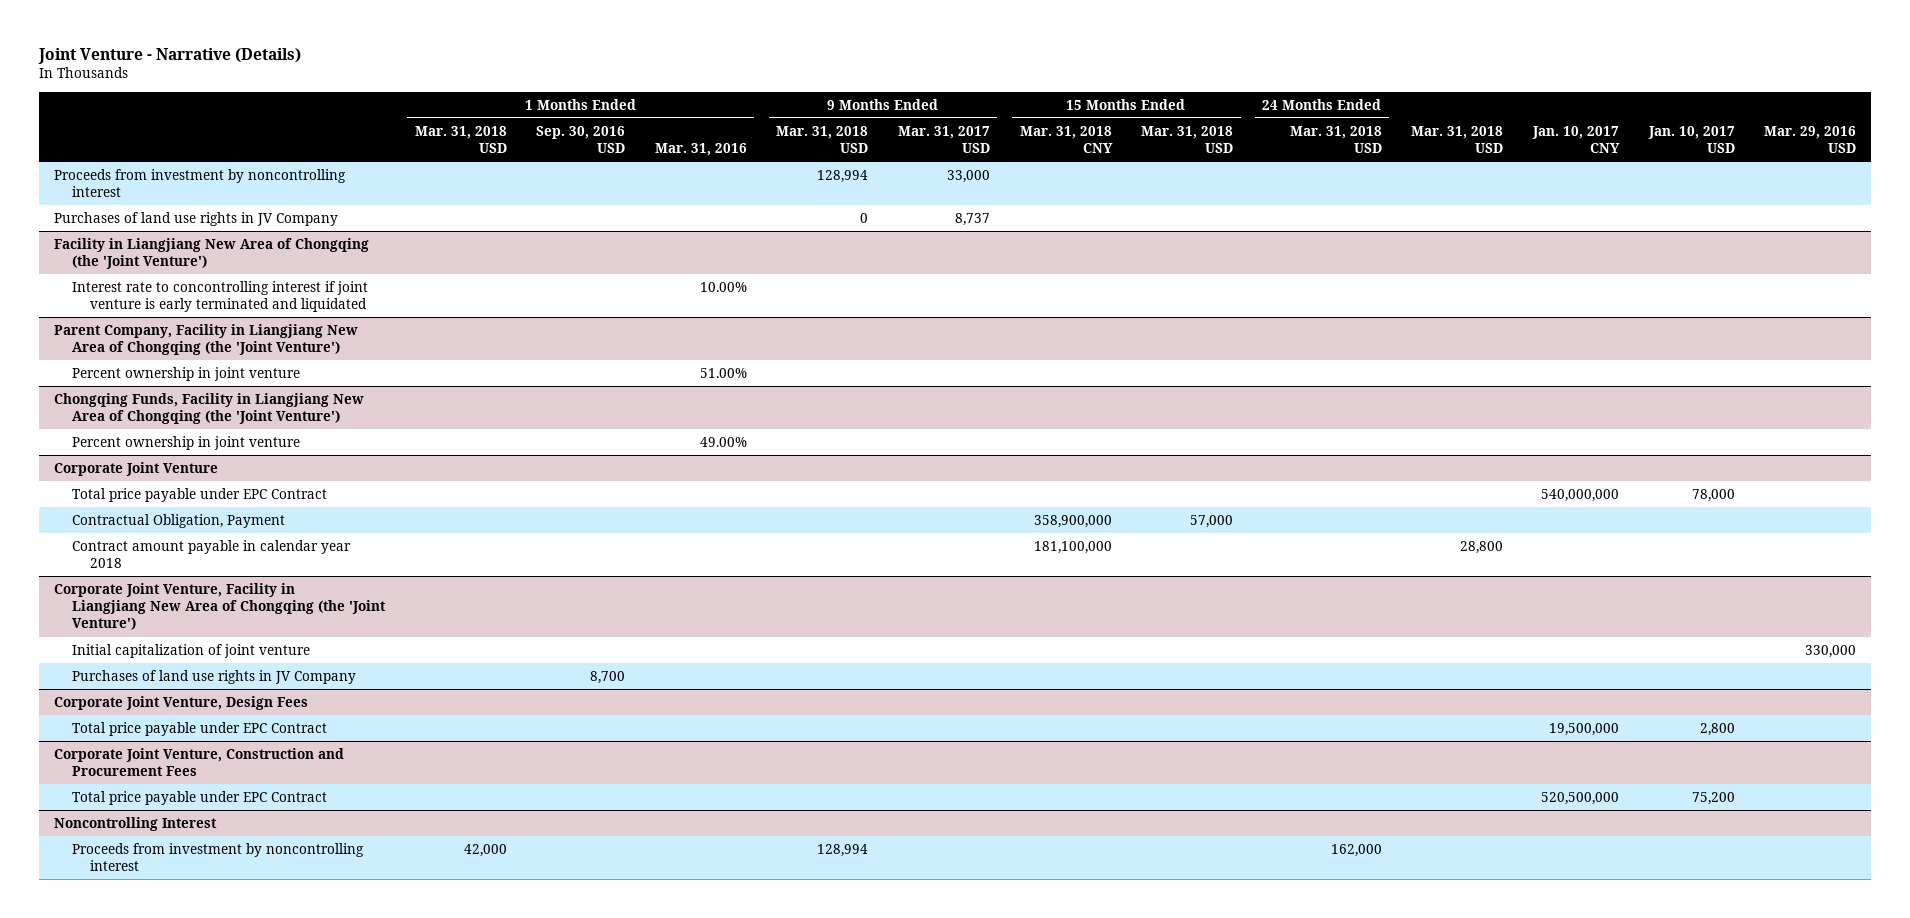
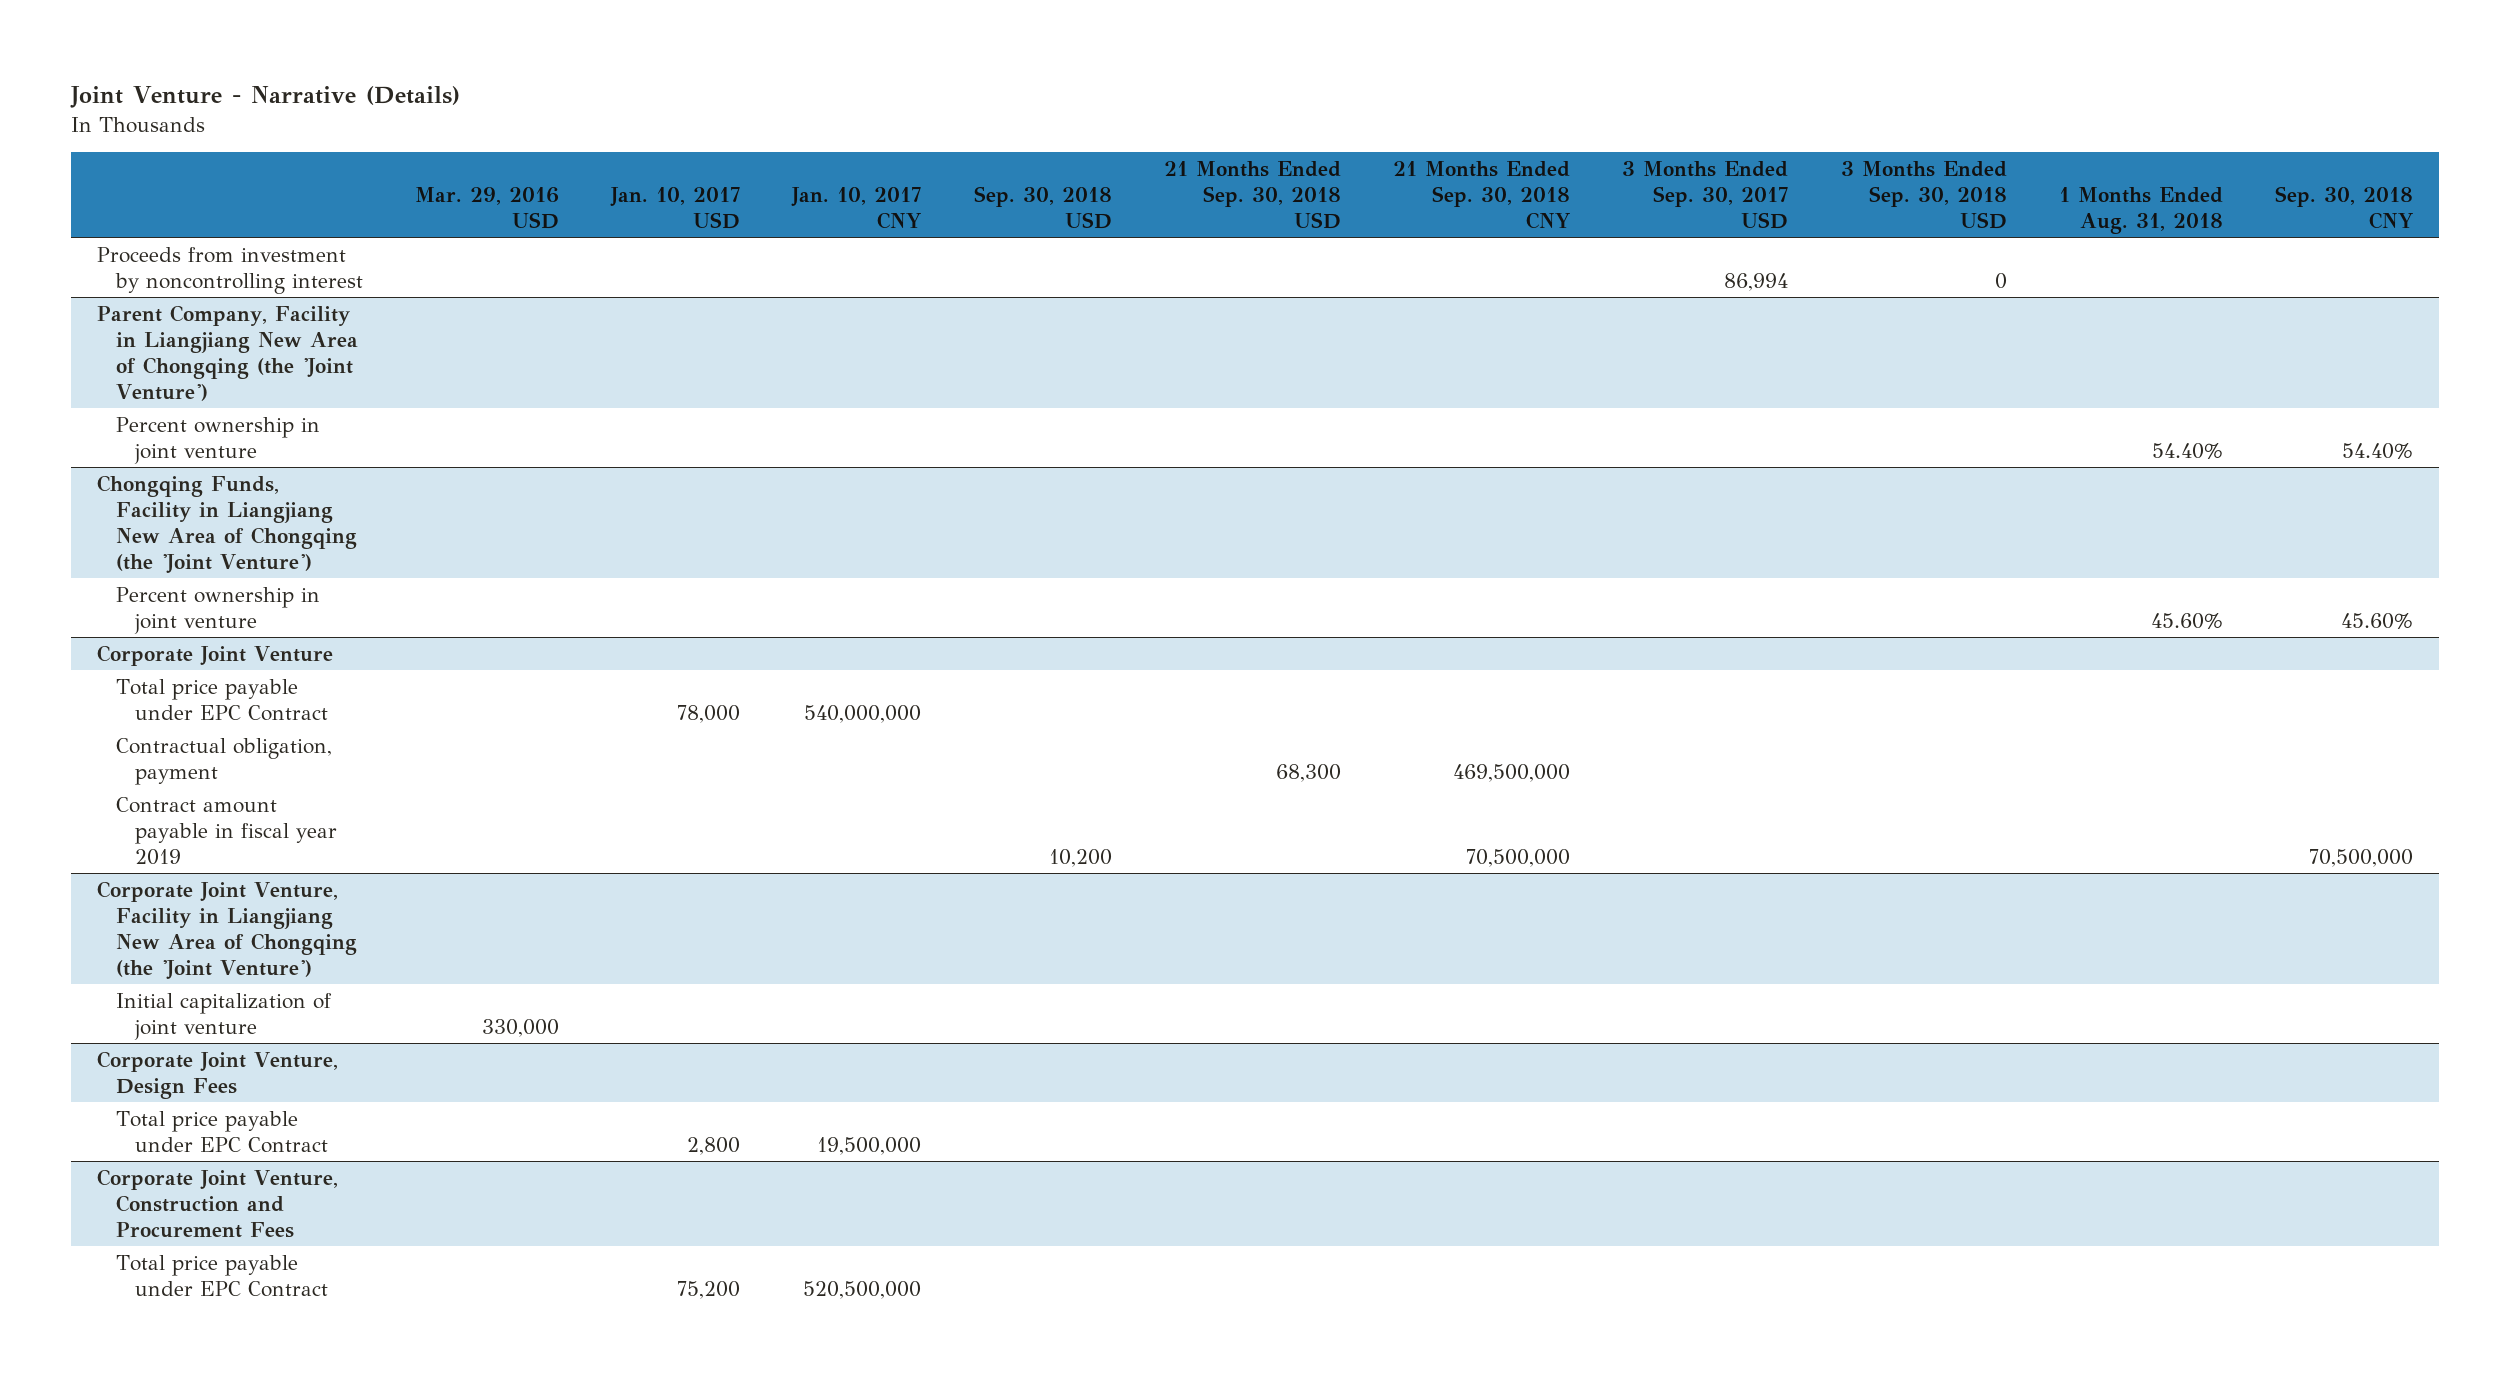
- | 1 Months Ended Mar. 31, 2018 USD | 1 Months Ended Sep. 30, 2016 USD | 1 Months Ended Mar. 31, 2016 | 9 Months Ended Mar. 31, 2018 USD | 9 Months Ended Mar. 31, 2017 USD | 15 Months Ended Mar. 31, 2018 CNY | 15 Months Ended Mar. 31, 2018 USD | 24 Months Ended Mar. 31, 2018 USD | Mar. 31, 2018 USD | Jan. 10, 2017 CNY | Jan. 10, 2017 USD | Mar. 29, 2016 USD
+ | Mar. 29, 2016 USD | Jan. 10, 2017 USD | Jan. 10, 2017 CNY | Sep. 30, 2018 USD | 21 Months Ended Sep. 30, 2018 USD | 21 Months Ended Sep. 30, 2018 CNY | 3 Months Ended Sep. 30, 2017 USD | 3 Months Ended Sep. 30, 2018 USD | 1 Months Ended Aug. 31, 2018 | Sep. 30, 2018 CNY
- Purchases of land use rights in JV Company | | | | 0 | 8,737 | | | | | | |
- Facility in Liangjiang New Area of Chongqing (the 'Joint Venture')
- Interest rate to concontrolling interest if joint venture is early terminated and liquidated | | | 10.00% | | | | | | | | |
@ Corporate Joint Venture
- Contractual Obligation, Payment | | | | | | 358,900,000 | 57,000 | | | | |
- Contract amount payable in calendar year 2018 | | | | | | 181,100,000 | | | 28,800 | | |
+ Contractual obligation, payment | | | | | 68,300 | 469,500,000 | | | |
+ Contract amount payable in fiscal year 2019 | | | | 10,200 | | 70,500,000 | | | | 70,500,000
@ Corporate Joint Venture, Facility in Liangjiang New Area of Chongqing (the 'Joint Venture')
- Purchases of land use rights in JV Company | | 8,700 | | | | | | | | | |
- Noncontrolling Interest
- Proceeds from investment by noncontrolling interest | 42,000 | | | 128,994 | | | | 162,000 | | | |

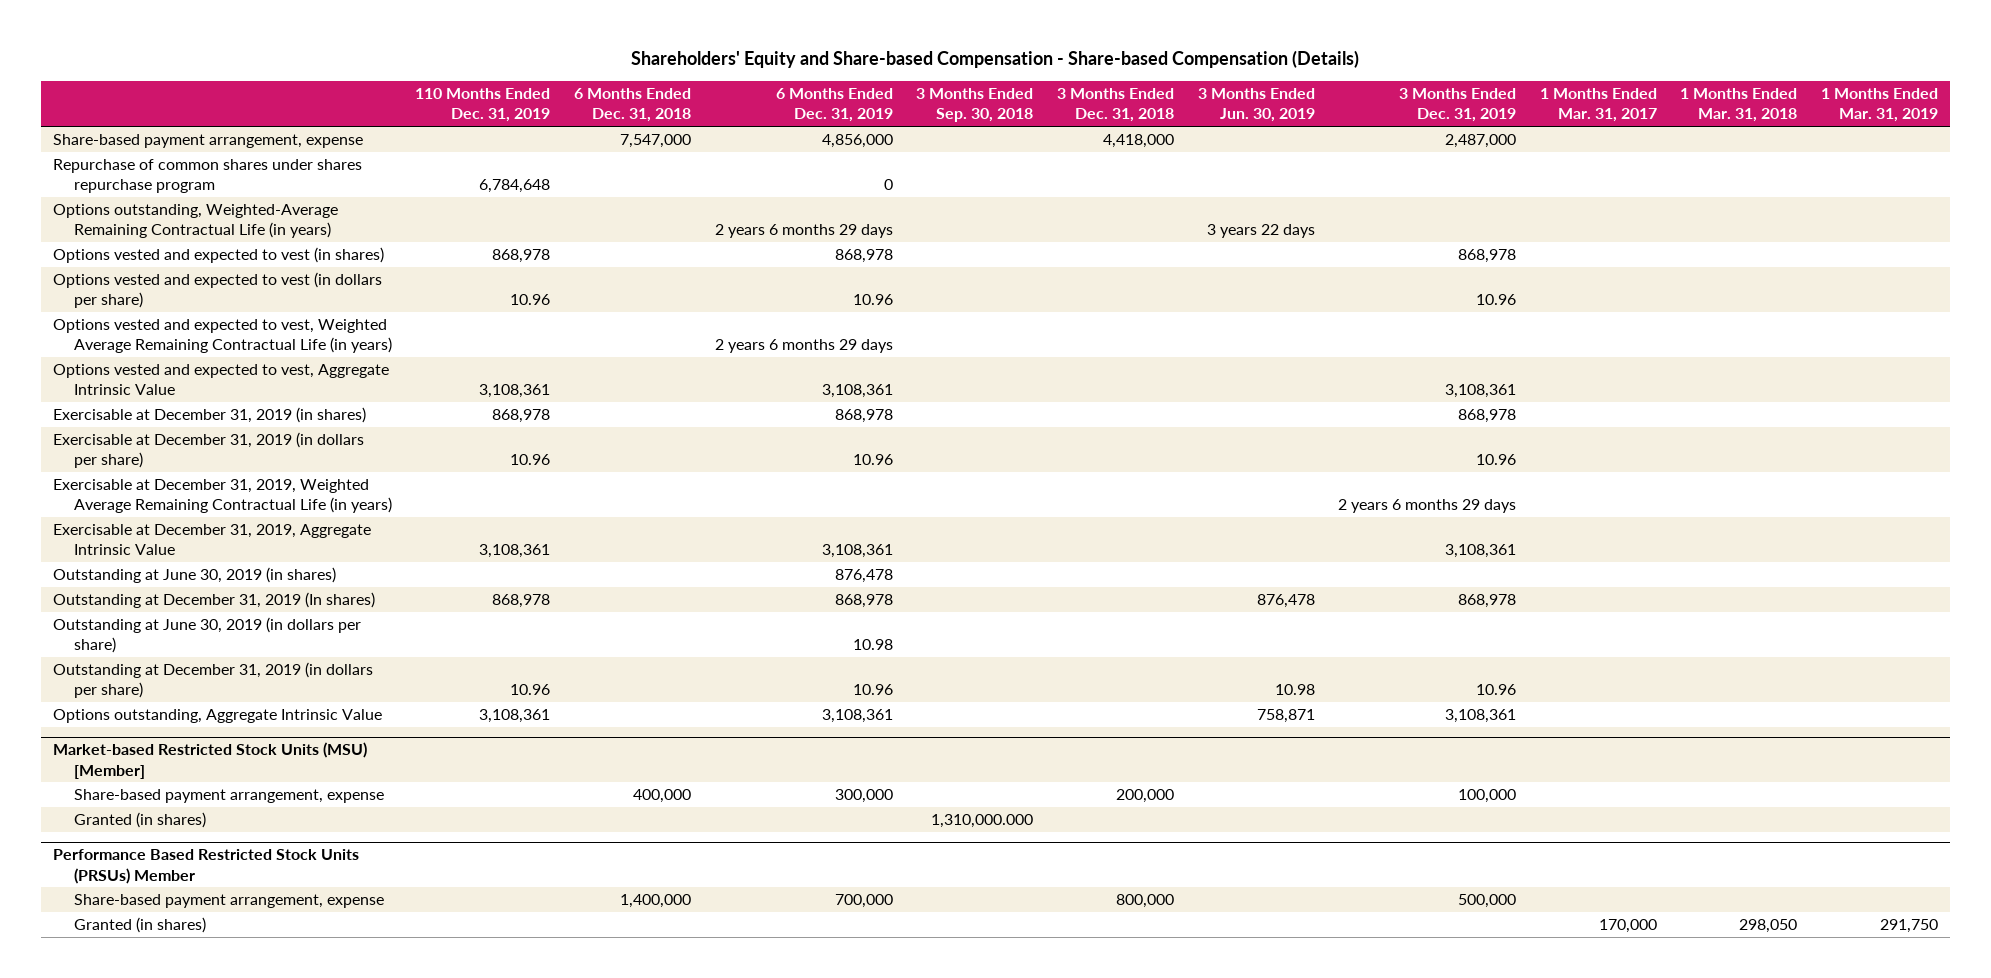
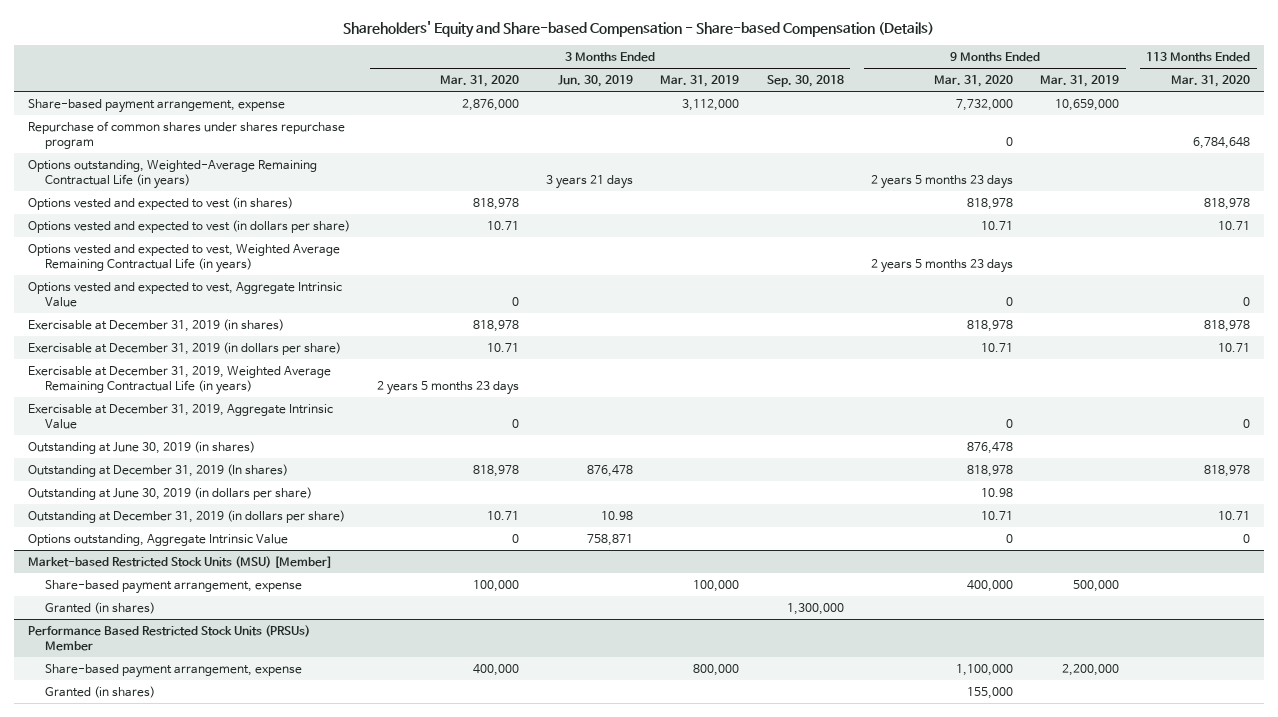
- | 110 Months Ended Dec. 31, 2019 | 6 Months Ended Dec. 31, 2018 | 6 Months Ended Dec. 31, 2019 | 3 Months Ended Sep. 30, 2018 | 3 Months Ended Dec. 31, 2018 | 3 Months Ended Jun. 30, 2019 | 3 Months Ended Dec. 31, 2019 | 1 Months Ended Mar. 31, 2017 | 1 Months Ended Mar. 31, 2018 | 1 Months Ended Mar. 31, 2019
+ | 3 Months Ended Mar. 31, 2020 | 3 Months Ended Jun. 30, 2019 | 3 Months Ended Mar. 31, 2019 | 3 Months Ended Sep. 30, 2018 | 9 Months Ended Mar. 31, 2020 | 9 Months Ended Mar. 31, 2019 | 113 Months Ended Mar. 31, 2020
- Options outstanding, Weighted-Average Remaining Contractual Life (in years) | | | 2 years 6 months 29 days | | | 3 years 22 days | | | |
+ Options outstanding, Weighted-Average Remaining Contractual Life (in years) | | 3 years 21 days | | | 2 years 5 months 23 days | |
@ Market-based Restricted Stock Units (MSU) [Member]
- Granted (in shares) | | | | 1,310,000.000 | | | | | |
+ Granted (in shares) | | | | 1,300,000 | | |

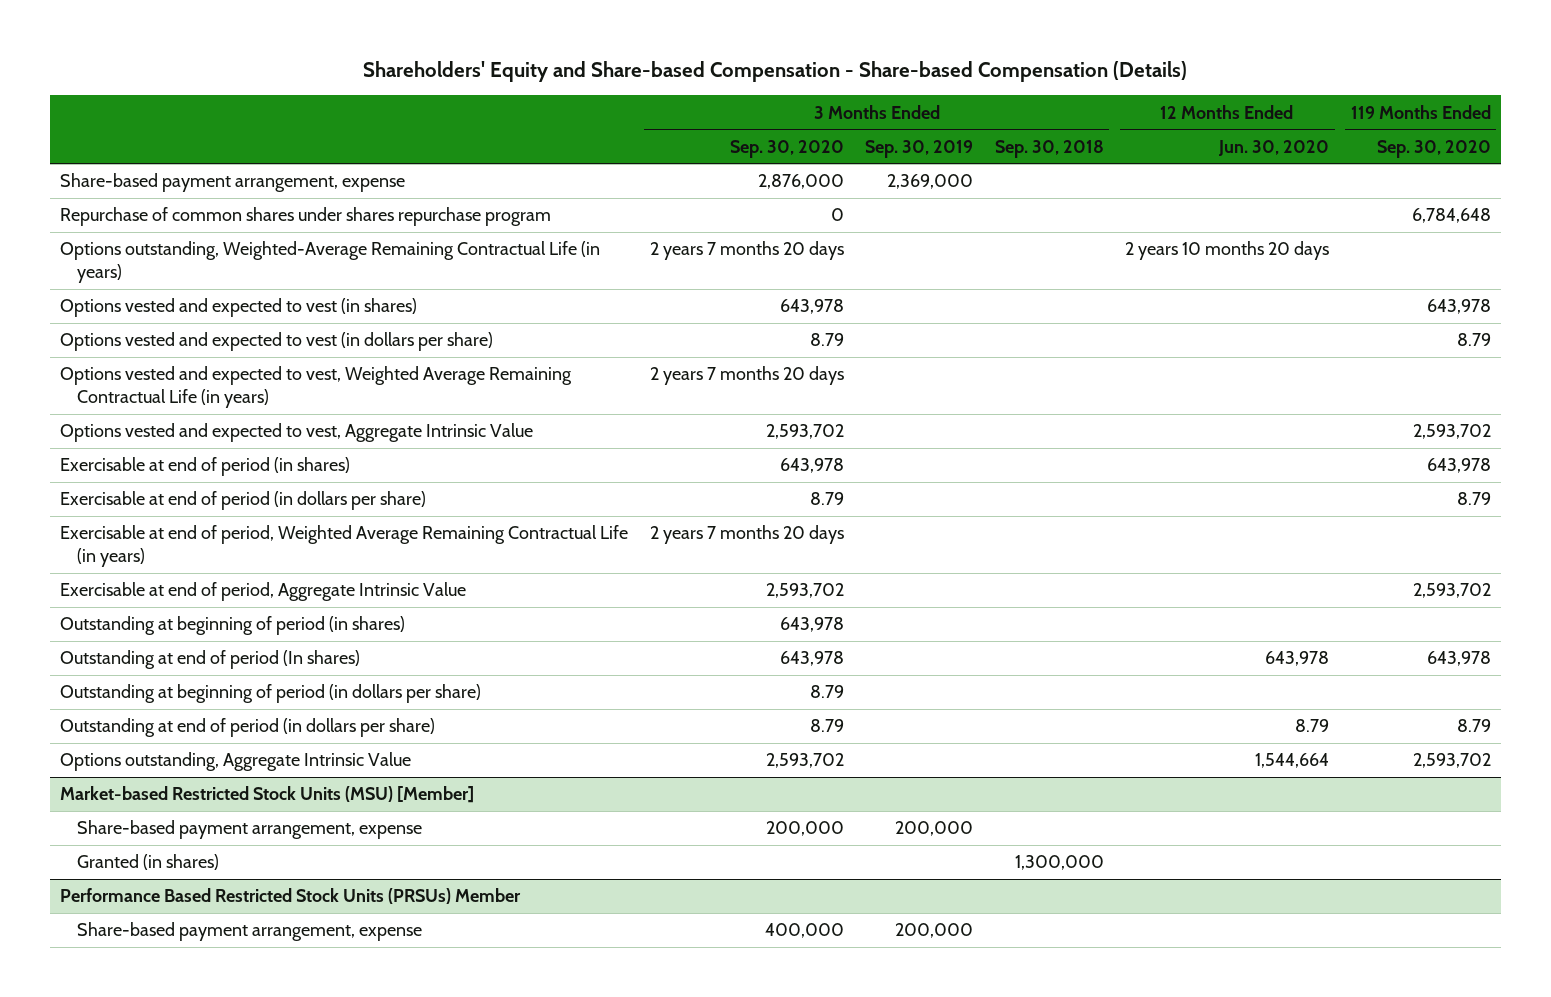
- | 3 Months Ended Mar. 31, 2020 | 3 Months Ended Jun. 30, 2019 | 3 Months Ended Mar. 31, 2019 | 3 Months Ended Sep. 30, 2018 | 9 Months Ended Mar. 31, 2020 | 9 Months Ended Mar. 31, 2019 | 113 Months Ended Mar. 31, 2020
+ | 3 Months Ended Sep. 30, 2020 | 3 Months Ended Sep. 30, 2019 | 3 Months Ended Sep. 30, 2018 | 12 Months Ended Jun. 30, 2020 | 119 Months Ended Sep. 30, 2020
- Exercisable at December 31, 2019 (in shares) | 818,978 | | | | 818,978 | | 818,978
- Exercisable at December 31, 2019 (in dollars per share) | 10.71 | | | | 10.71 | | 10.71
- Exercisable at December 31, 2019, Weighted Average Remaining Contractual Life (in years) | 2 years 5 months 23 days | | | | | |
- Exercisable at December 31, 2019, Aggregate Intrinsic Value | 0 | | | | 0 | | 0
- Outstanding at June 30, 2019 (in shares) | | | | | 876,478 | |
- Outstanding at December 31, 2019 (In shares) | 818,978 | 876,478 | | | 818,978 | | 818,978
- Outstanding at June 30, 2019 (in dollars per share) | | | | | 10.98 | |
- Outstanding at December 31, 2019 (in dollars per share) | 10.71 | 10.98 | | | 10.71 | | 10.71
+ Exercisable at end of period (in shares) | 643,978 | | | | 643,978
+ Exercisable at end of period (in dollars per share) | 8.79 | | | | 8.79
+ Exercisable at end of period, Weighted Average Remaining Contractual Life (in years) | 2 years 7 months 20 days | | | |
+ Exercisable at end of period, Aggregate Intrinsic Value | 2,593,702 | | | | 2,593,702
+ Outstanding at beginning of period (in shares) | 643,978 | | | |
+ Outstanding at end of period (In shares) | 643,978 | | | 643,978 | 643,978
+ Outstanding at beginning of period (in dollars per share) | 8.79 | | | |
+ Outstanding at end of period (in dollars per share) | 8.79 | | | 8.79 | 8.79
@ Performance Based Restricted Stock Units (PRSUs) Member
- Granted (in shares) | | | | | 155,000 | |

